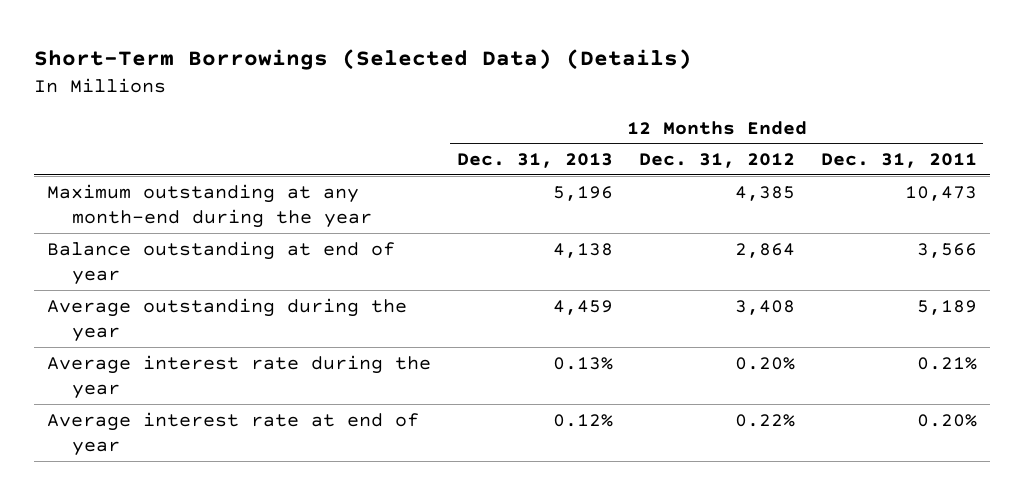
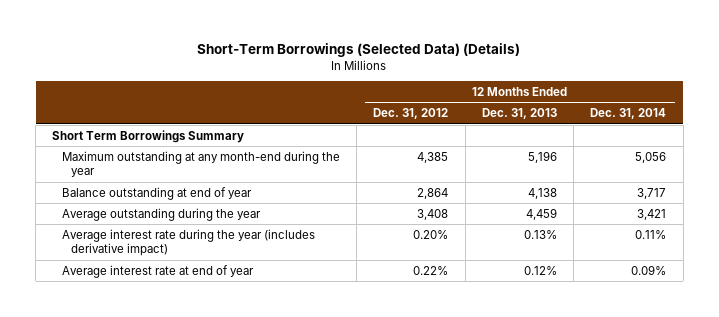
- | 12 Months Ended Dec. 31, 2013 | 12 Months Ended Dec. 31, 2012 | 12 Months Ended Dec. 31, 2011
+ | 12 Months Ended Dec. 31, 2012 | 12 Months Ended Dec. 31, 2013 | 12 Months Ended Dec. 31, 2014
+ Short Term Borrowings Summary
- Average interest rate during the year | 0.13% | 0.20% | 0.21%
+ Average interest rate during the year (includes derivative impact) | 0.20% | 0.13% | 0.11%

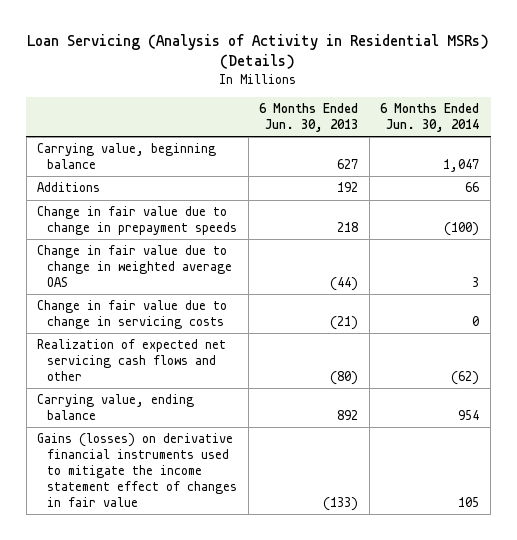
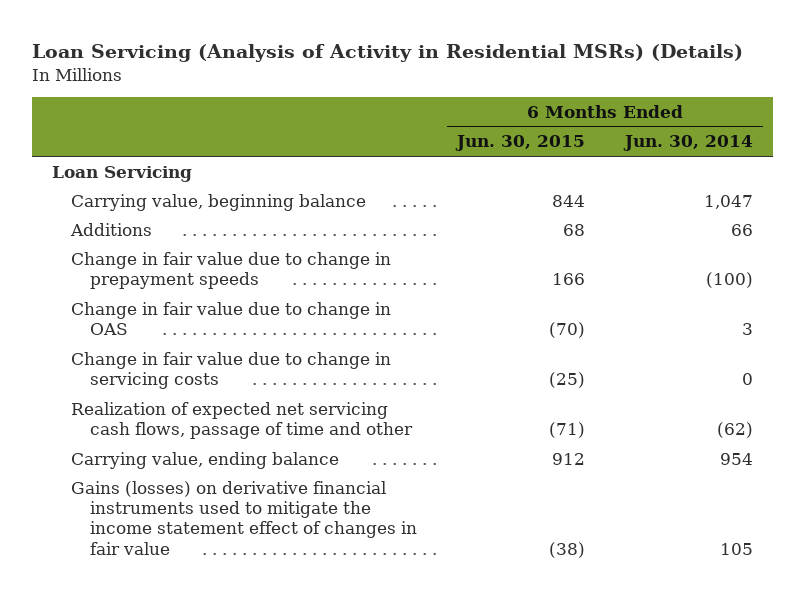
- | 6 Months Ended Jun. 30, 2013 | 6 Months Ended Jun. 30, 2014
+ | 6 Months Ended Jun. 30, 2015 | 6 Months Ended Jun. 30, 2014
+ Loan Servicing
- Change in fair value due to change in weighted average OAS | (44) | 3
+ Change in fair value due to change in OAS | (70) | 3
- Realization of expected net servicing cash flows and other | (80) | (62)
+ Realization of expected net servicing cash flows, passage of time and other | (71) | (62)

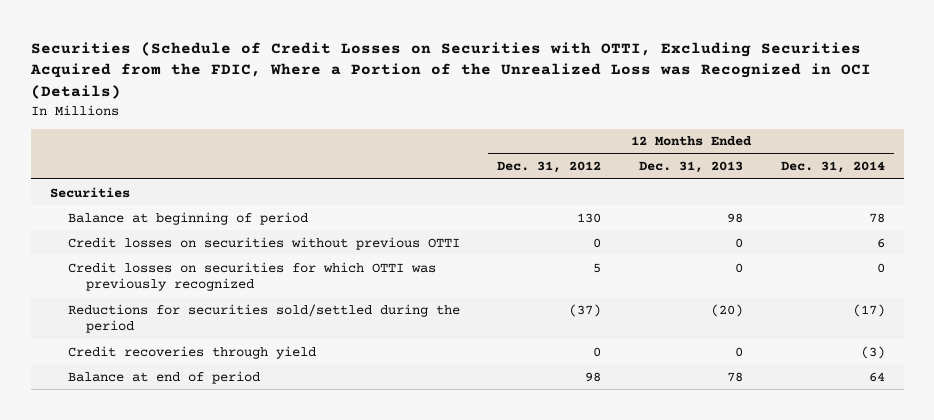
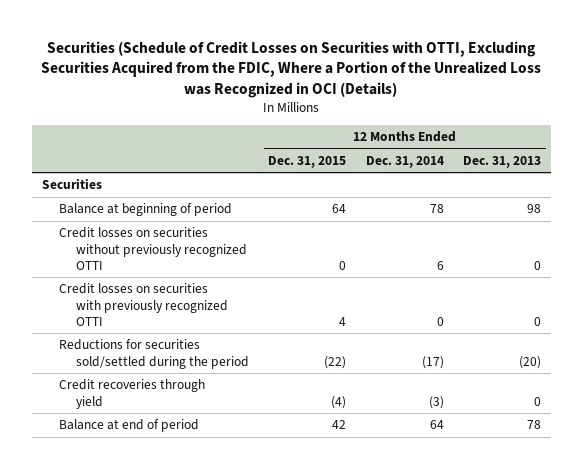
- | 12 Months Ended Dec. 31, 2012 | 12 Months Ended Dec. 31, 2013 | 12 Months Ended Dec. 31, 2014
+ | 12 Months Ended Dec. 31, 2015 | 12 Months Ended Dec. 31, 2014 | 12 Months Ended Dec. 31, 2013
- Credit losses on securities without previous OTTI | 0 | 0 | 6
- Credit losses on securities for which OTTI was previously recognized | 5 | 0 | 0
+ Credit losses on securities without previously recognized OTTI | 0 | 6 | 0
+ Credit losses on securities with previously recognized OTTI | 4 | 0 | 0

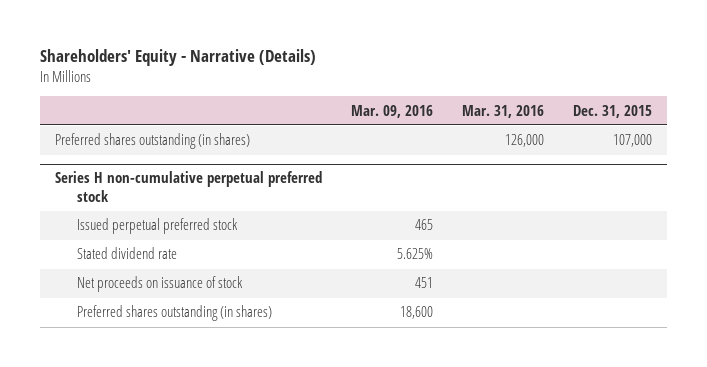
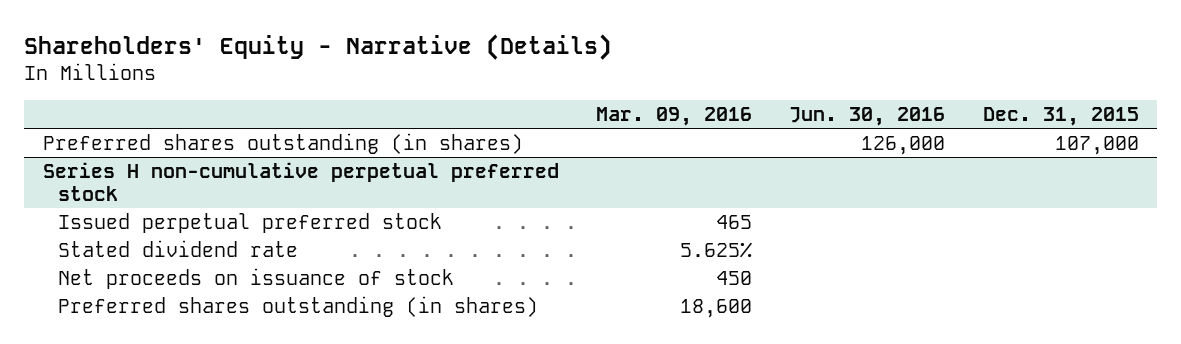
- | Mar. 09, 2016 | Mar. 31, 2016 | Dec. 31, 2015
+ | Mar. 09, 2016 | Jun. 30, 2016 | Dec. 31, 2015
@ Series H non-cumulative perpetual preferred stock
- Net proceeds on issuance of stock | 451 | |
+ Net proceeds on issuance of stock | 450 | |

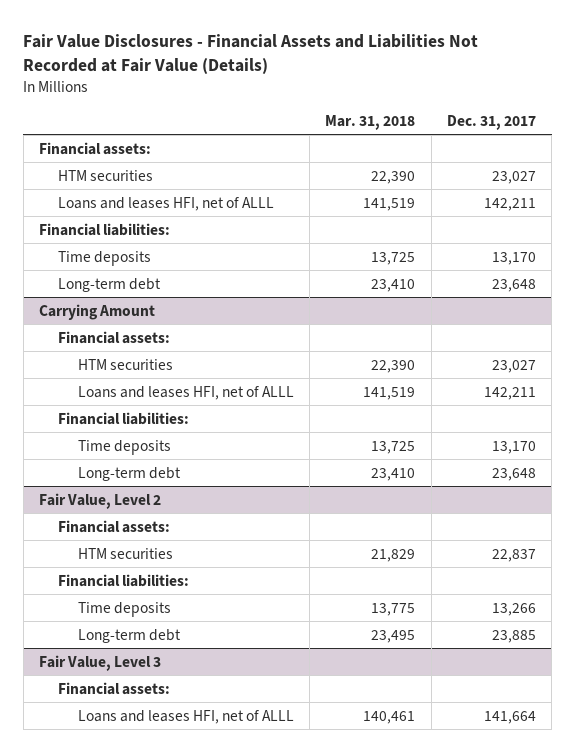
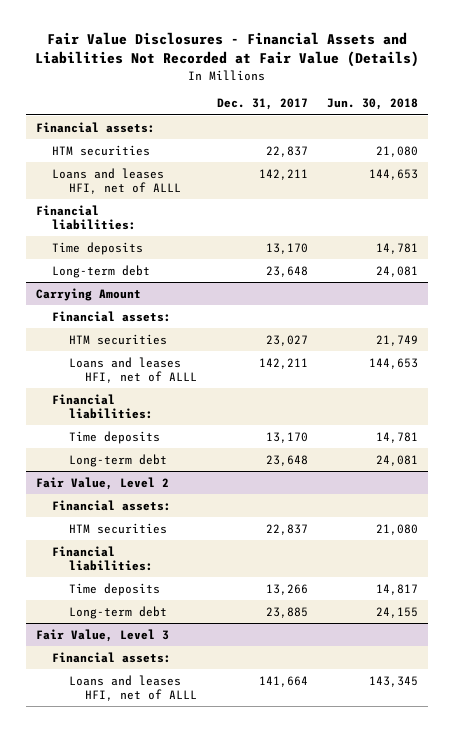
- | Mar. 31, 2018 | Dec. 31, 2017
+ | Dec. 31, 2017 | Jun. 30, 2018
- HTM securities | 22,390 | 23,027
+ HTM securities | 22,837 | 21,080

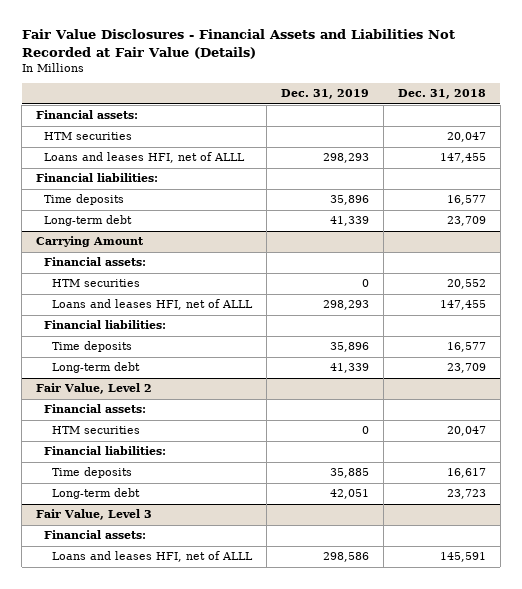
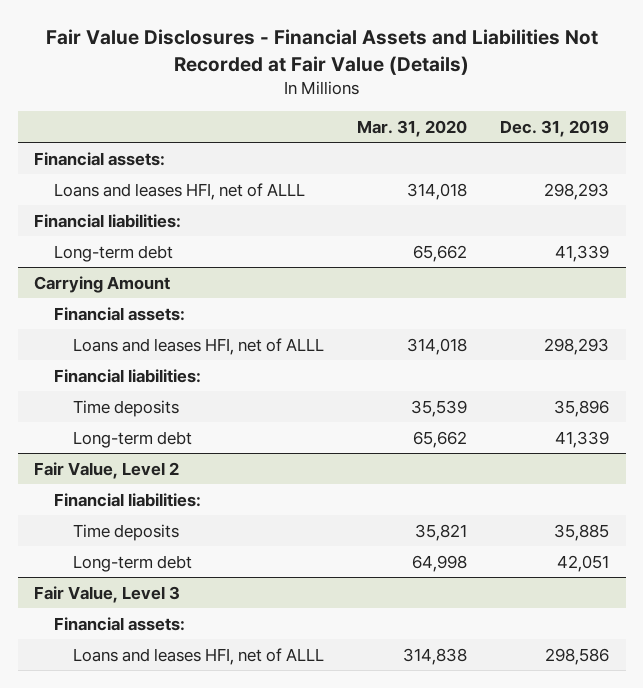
- | Dec. 31, 2019 | Dec. 31, 2018
+ | Mar. 31, 2020 | Dec. 31, 2019
- HTM securities | | 20,047
- Time deposits | 35,896 | 16,577
@ Carrying Amount
- HTM securities | 0 | 20,552
@ Fair Value, Level 2
- Financial assets:
- HTM securities | 0 | 20,047

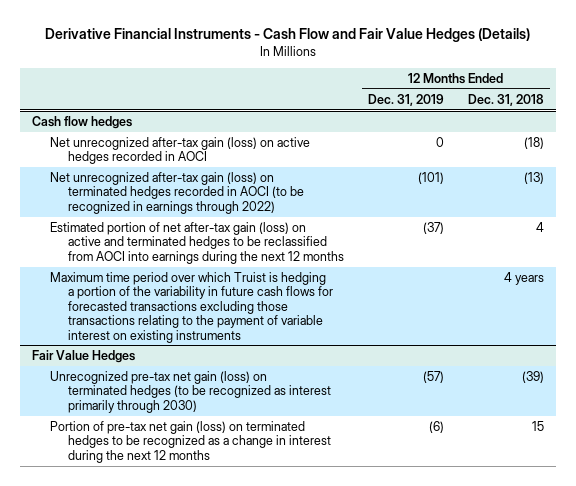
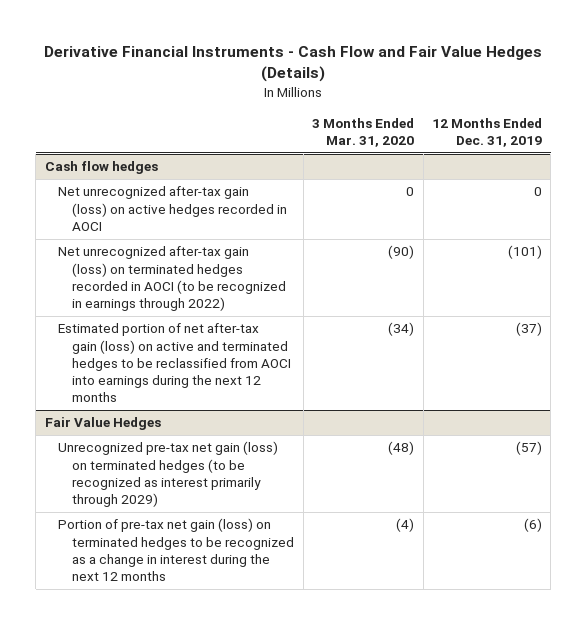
- | 12 Months Ended Dec. 31, 2019 | 12 Months Ended Dec. 31, 2018
+ | 3 Months Ended Mar. 31, 2020 | 12 Months Ended Dec. 31, 2019
@ Cash flow hedges
- Maximum time period over which Truist is hedging a portion of the variability in future cash flows for forecasted transactions excluding those transactions relating to the payment of variable interest on existing instruments | | 4 years
@ Fair Value Hedges
- Unrecognized pre-tax net gain (loss) on terminated hedges (to be recognized as interest primarily through 2030) | (57) | (39)
+ Unrecognized pre-tax net gain (loss) on terminated hedges (to be recognized as interest primarily through 2029) | (48) | (57)

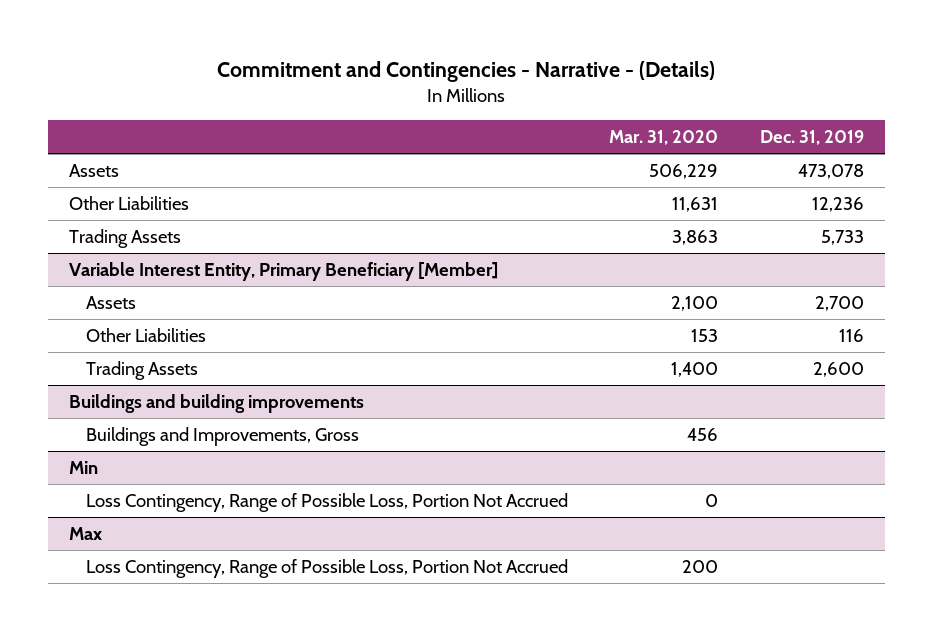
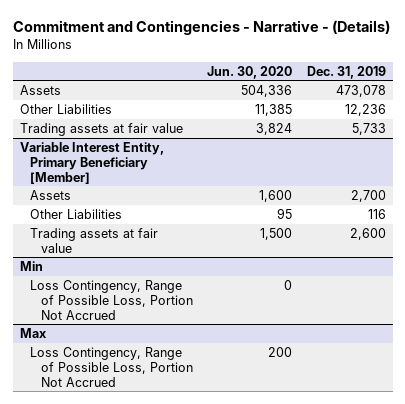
- | Mar. 31, 2020 | Dec. 31, 2019
+ | Jun. 30, 2020 | Dec. 31, 2019
- Trading Assets | 3,863 | 5,733
+ Trading assets at fair value | 3,824 | 5,733
@ Variable Interest Entity, Primary Beneficiary [Member]
- Trading Assets | 1,400 | 2,600
- Buildings and building improvements
- Buildings and Improvements, Gross | 456 |
@ Variable Interest Entity, Primary Beneficiary [Member]
+ Trading assets at fair value | 1,500 | 2,600

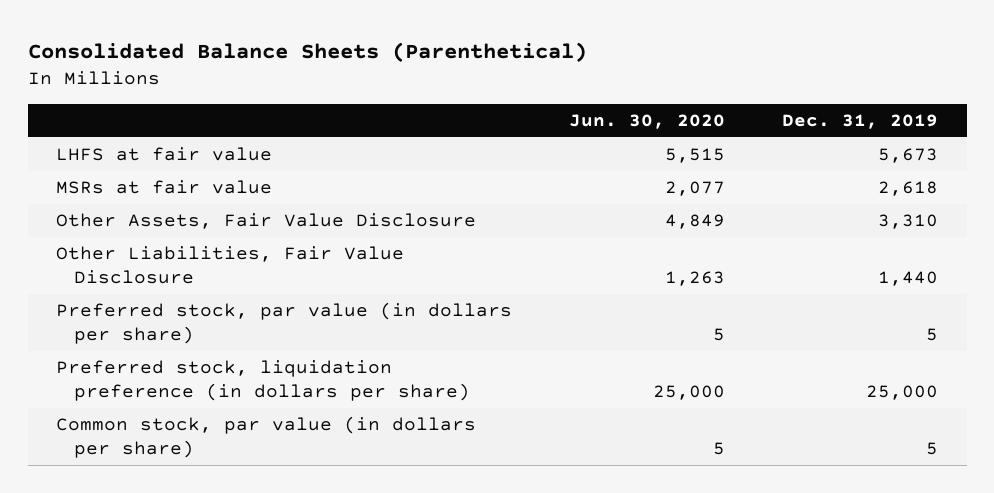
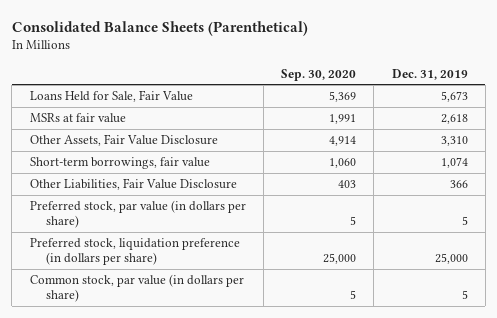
- | Jun. 30, 2020 | Dec. 31, 2019
+ | Sep. 30, 2020 | Dec. 31, 2019
- LHFS at fair value | 5,515 | 5,673
+ Loans Held for Sale, Fair Value | 5,369 | 5,673
- Other Liabilities, Fair Value Disclosure | 1,263 | 1,440
+ Short-term borrowings, fair value | 1,060 | 1,074
+ Other Liabilities, Fair Value Disclosure | 403 | 366

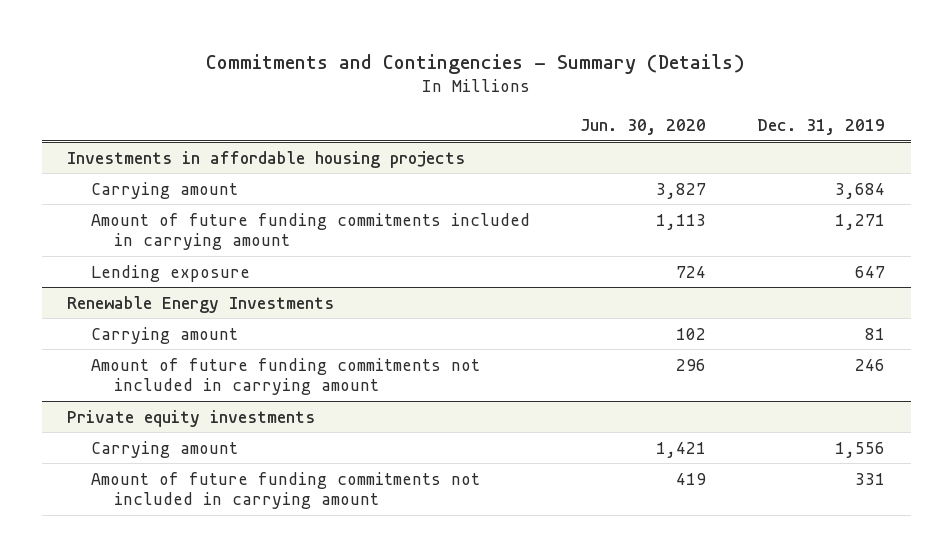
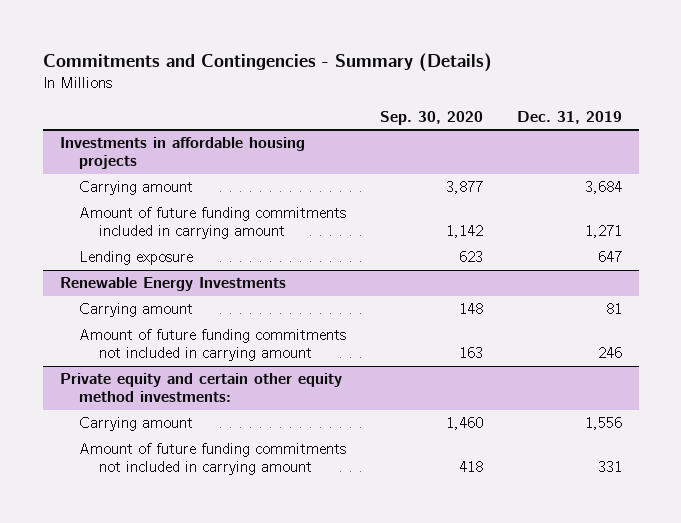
- | Jun. 30, 2020 | Dec. 31, 2019
+ | Sep. 30, 2020 | Dec. 31, 2019
- Private equity investments
+ Private equity and certain other equity method investments:

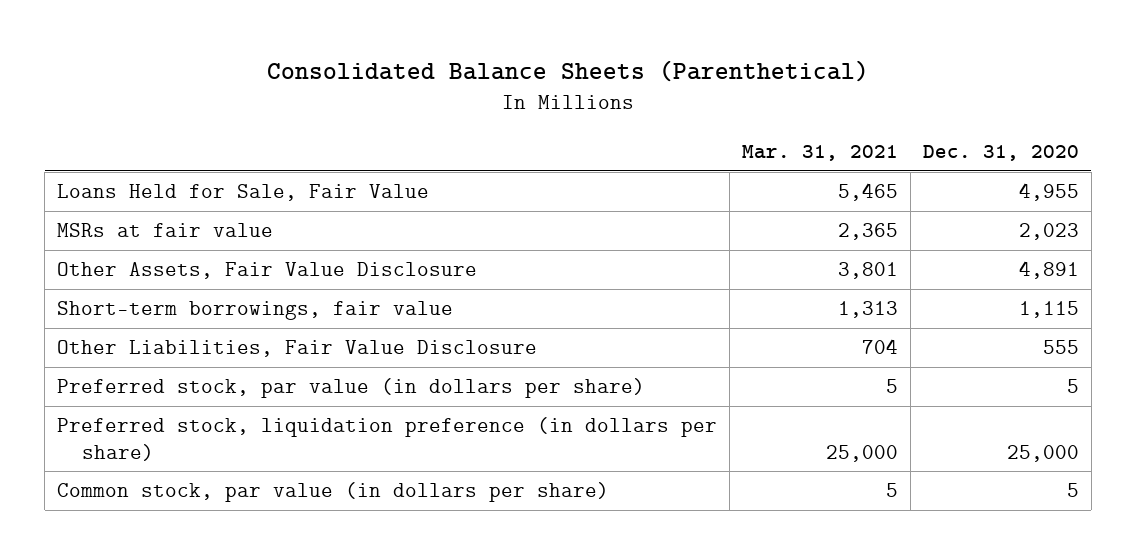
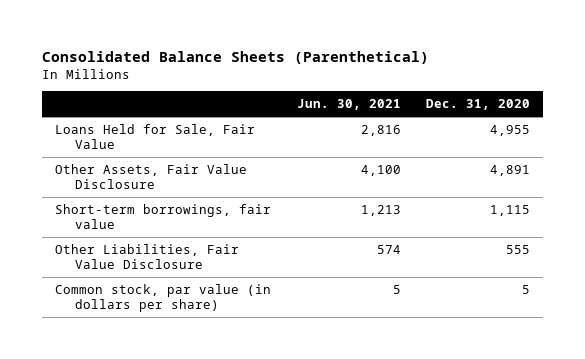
- | Mar. 31, 2021 | Dec. 31, 2020
+ | Jun. 30, 2021 | Dec. 31, 2020
- MSRs at fair value | 2,365 | 2,023
- Preferred stock, par value (in dollars per share) | 5 | 5
- Preferred stock, liquidation preference (in dollars per share) | 25,000 | 25,000

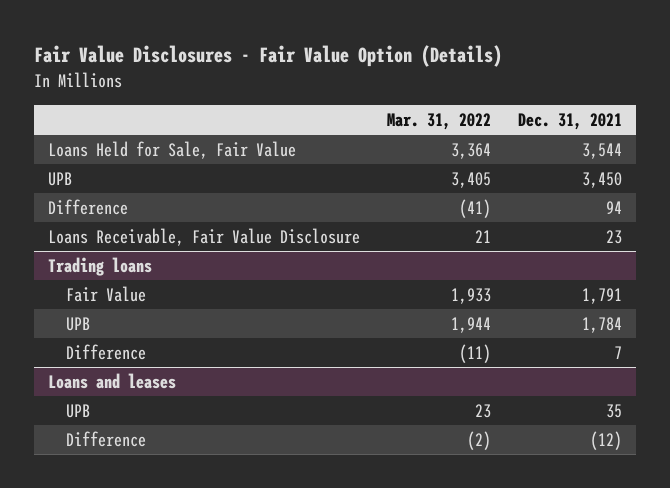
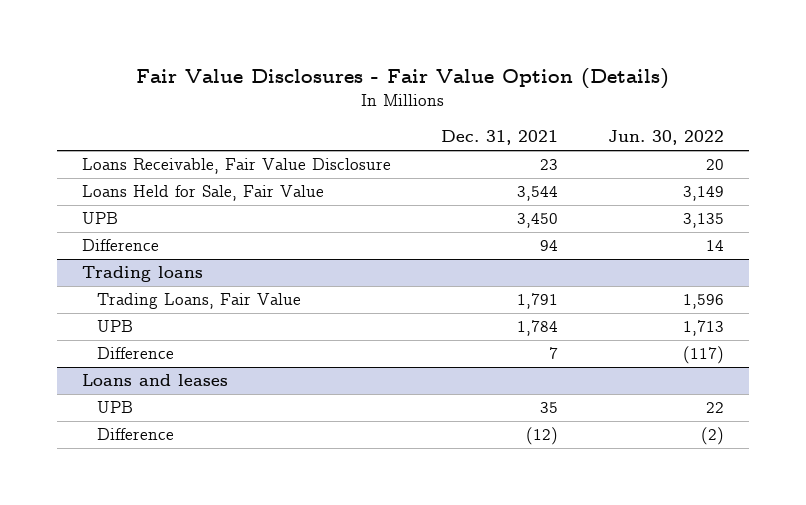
- | Mar. 31, 2022 | Dec. 31, 2021
+ | Dec. 31, 2021 | Jun. 30, 2022
moved up: Loans Receivable, Fair Value Disclosure | 23 | 20
@ Trading loans
- Fair Value | 1,933 | 1,791
+ Trading Loans, Fair Value | 1,791 | 1,596

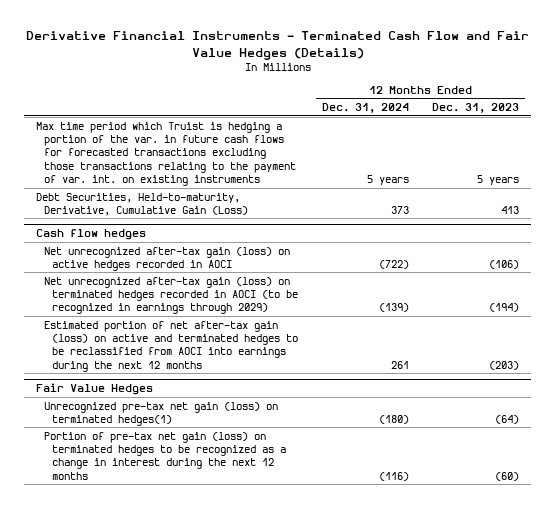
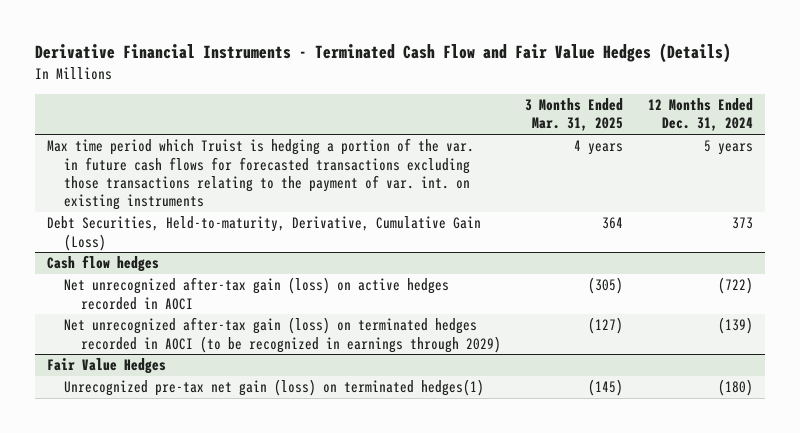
- | 12 Months Ended Dec. 31, 2024 | 12 Months Ended Dec. 31, 2023
+ | 3 Months Ended Mar. 31, 2025 | 12 Months Ended Dec. 31, 2024
@ Cash flow hedges
- Estimated portion of net after-tax gain (loss) on active and terminated hedges to be reclassified from AOCI into earnings during the next 12 months | 261 | (203)
@ Fair Value Hedges
- Portion of pre-tax net gain (loss) on terminated hedges to be recognized as a change in interest during the next 12 months | (116) | (60)

